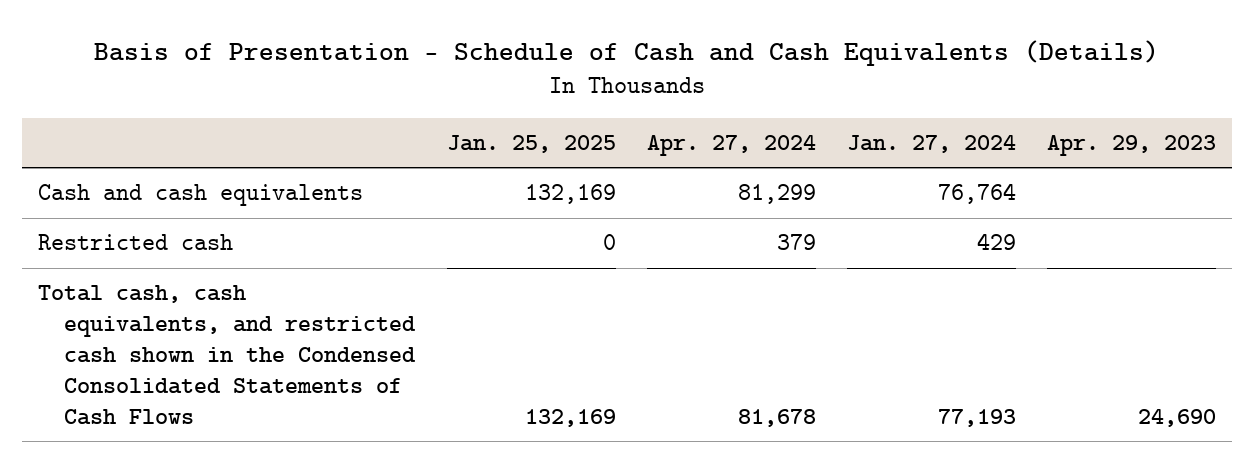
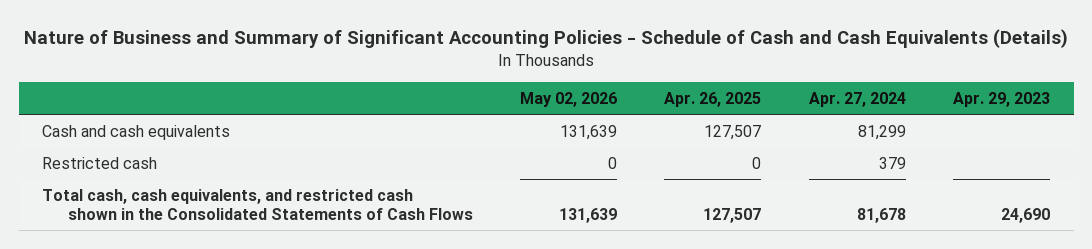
- Basis of Presentation - Schedule of Cash and Cash Equivalents (Details)
+ Nature of Business and Summary of Significant Accounting Policies - Schedule of Cash and Cash Equivalents (Details)
- | Jan. 25, 2025 | Apr. 27, 2024 | Jan. 27, 2024 | Apr. 29, 2023
+ | May 02, 2026 | Apr. 26, 2025 | Apr. 27, 2024 | Apr. 29, 2023
- Total cash, cash equivalents, and restricted cash shown in the Condensed Consolidated Statements of Cash Flows | 132,169 | 81,678 | 77,193 | 24,690
+ Total cash, cash equivalents, and restricted cash shown in the Consolidated Statements of Cash Flows | 131,639 | 127,507 | 81,678 | 24,690

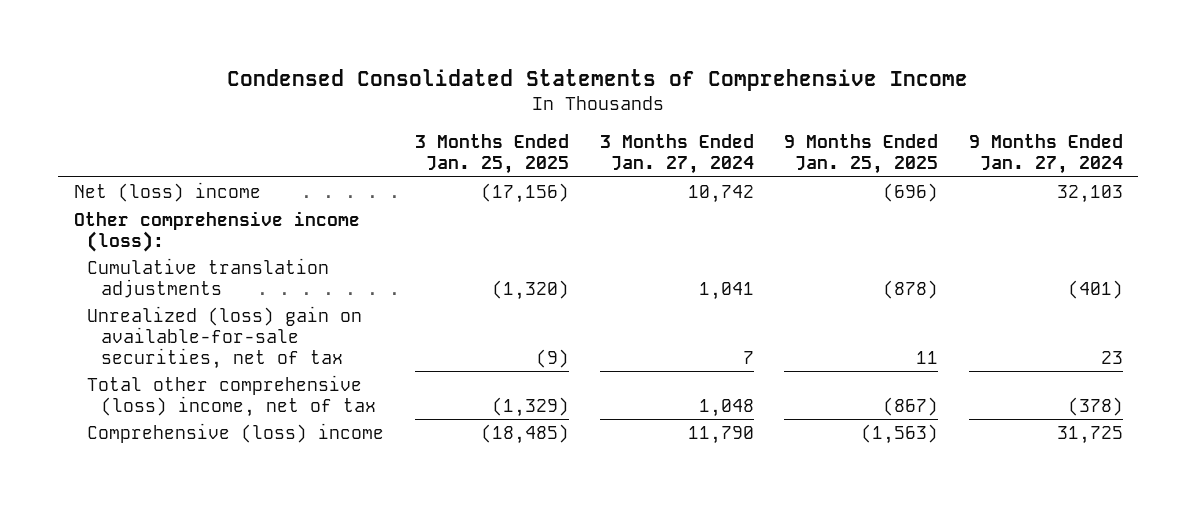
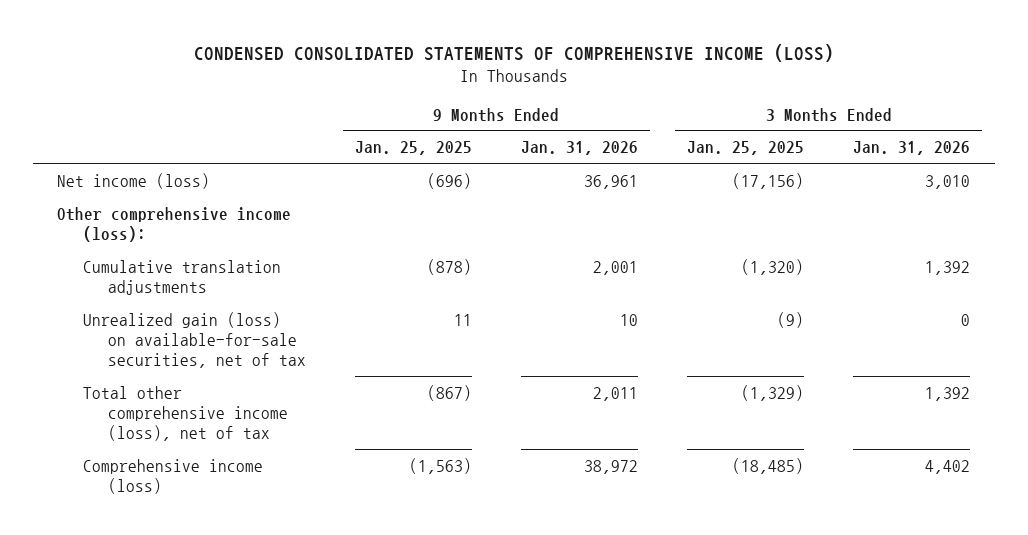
- Condensed Consolidated Statements of Comprehensive Income
+ CONDENSED CONSOLIDATED STATEMENTS OF COMPREHENSIVE INCOME (LOSS)
- | 3 Months Ended Jan. 25, 2025 | 3 Months Ended Jan. 27, 2024 | 9 Months Ended Jan. 25, 2025 | 9 Months Ended Jan. 27, 2024
+ | 9 Months Ended Jan. 25, 2025 | 9 Months Ended Jan. 31, 2026 | 3 Months Ended Jan. 25, 2025 | 3 Months Ended Jan. 31, 2026
- Net (loss) income | (17,156) | 10,742 | (696) | 32,103
+ Net income (loss) | (696) | 36,961 | (17,156) | 3,010
- Unrealized (loss) gain on available-for-sale securities, net of tax | (9) | 7 | 11 | 23
- Total other comprehensive (loss) income, net of tax | (1,329) | 1,048 | (867) | (378)
- Comprehensive (loss) income | (18,485) | 11,790 | (1,563) | 31,725
+ Unrealized gain (loss) on available-for-sale securities, net of tax | 11 | 10 | (9) | 0
+ Total other comprehensive income (loss), net of tax | (867) | 2,011 | (1,329) | 1,392
+ Comprehensive income (loss) | (1,563) | 38,972 | (18,485) | 4,402

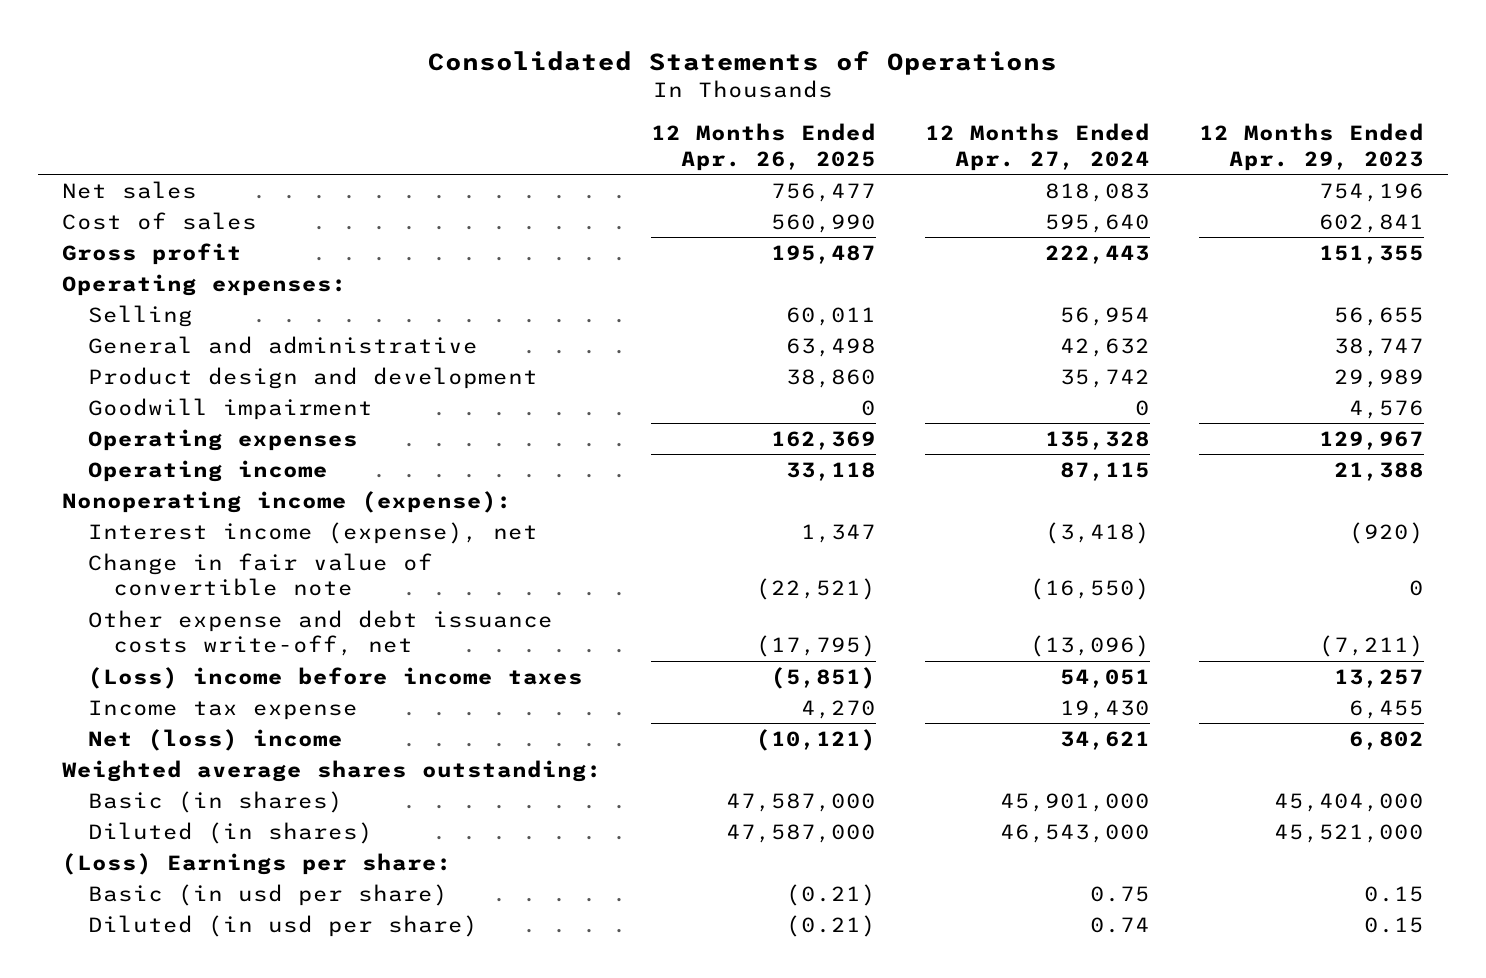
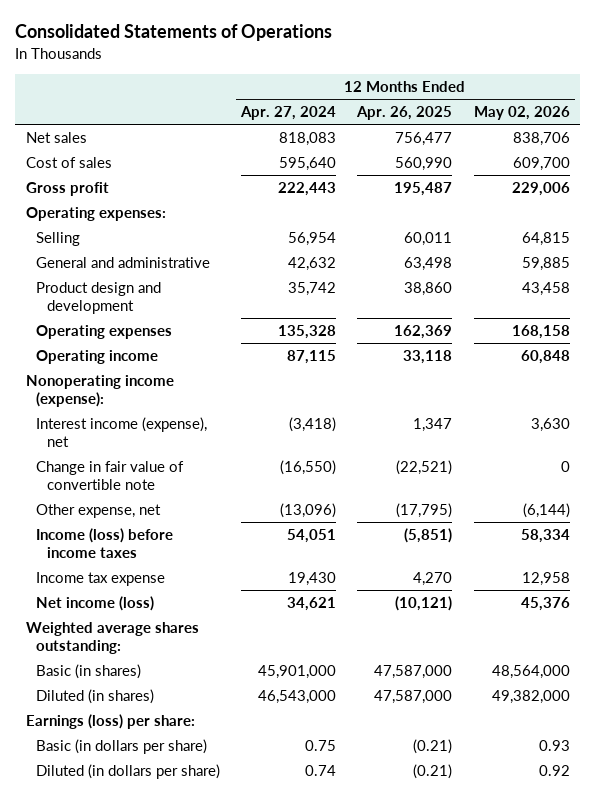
- | 12 Months Ended Apr. 26, 2025 | 12 Months Ended Apr. 27, 2024 | 12 Months Ended Apr. 29, 2023
+ | 12 Months Ended Apr. 27, 2024 | 12 Months Ended Apr. 26, 2025 | 12 Months Ended May 02, 2026
- Goodwill impairment | 0 | 0 | 4,576
- Other expense and debt issuance costs write-off, net | (17,795) | (13,096) | (7,211)
- (Loss) income before income taxes | (5,851) | 54,051 | 13,257
+ Other expense, net | (13,096) | (17,795) | (6,144)
+ Income (loss) before income taxes | 54,051 | (5,851) | 58,334
- Net (loss) income | (10,121) | 34,621 | 6,802
+ Net income (loss) | 34,621 | (10,121) | 45,376
- (Loss) Earnings per share:
- Basic (in usd per share) | (0.21) | 0.75 | 0.15
- Diluted (in usd per share) | (0.21) | 0.74 | 0.15
+ Earnings (loss) per share:
+ Basic (in dollars per share) | 0.75 | (0.21) | 0.93
+ Diluted (in dollars per share) | 0.74 | (0.21) | 0.92

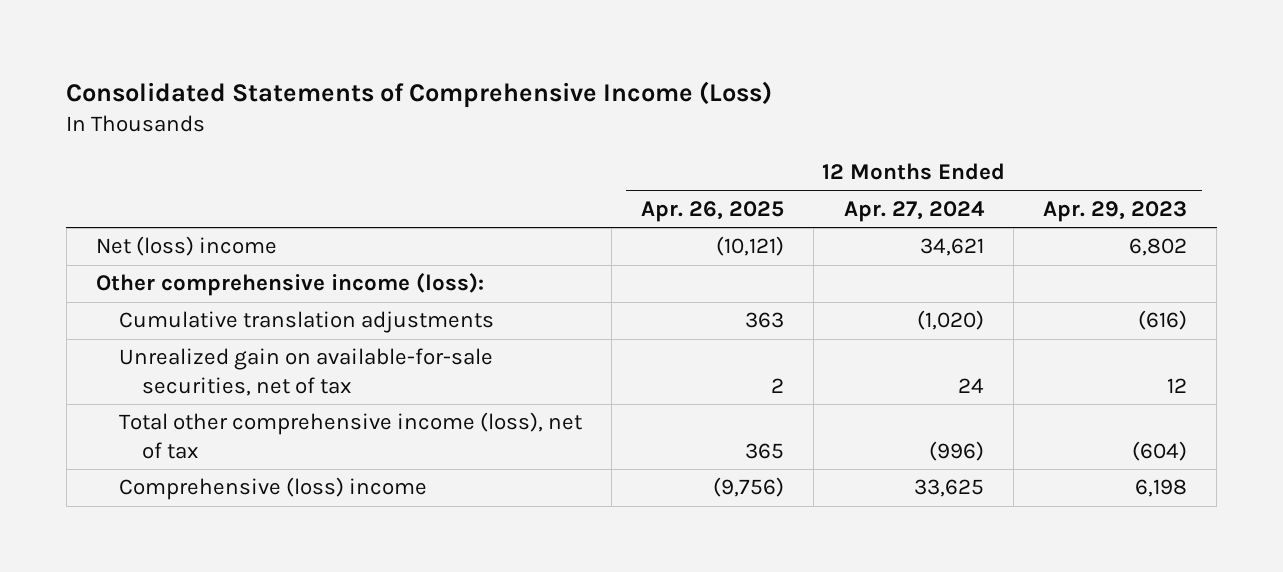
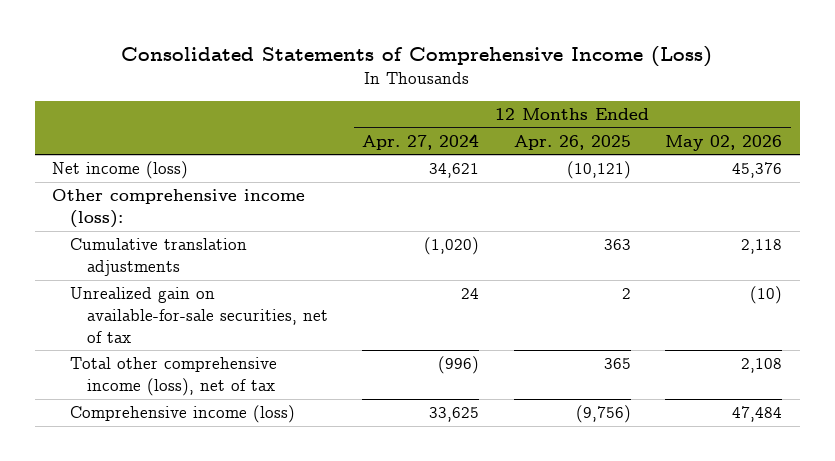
- | 12 Months Ended Apr. 26, 2025 | 12 Months Ended Apr. 27, 2024 | 12 Months Ended Apr. 29, 2023
+ | 12 Months Ended Apr. 27, 2024 | 12 Months Ended Apr. 26, 2025 | 12 Months Ended May 02, 2026
- Net (loss) income | (10,121) | 34,621 | 6,802
+ Net income (loss) | 34,621 | (10,121) | 45,376
- Comprehensive (loss) income | (9,756) | 33,625 | 6,198
+ Comprehensive income (loss) | 33,625 | (9,756) | 47,484

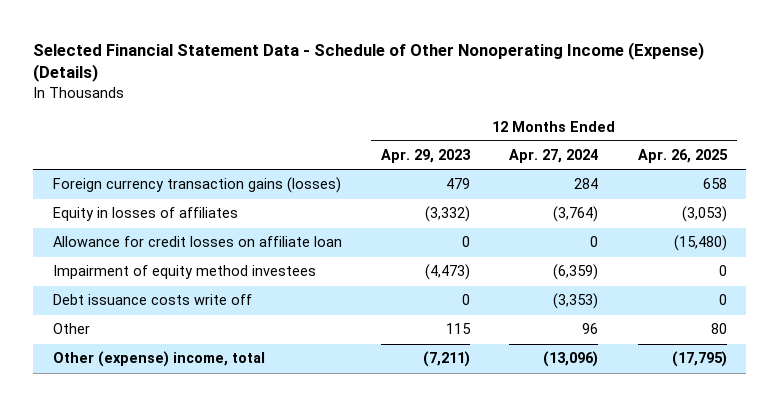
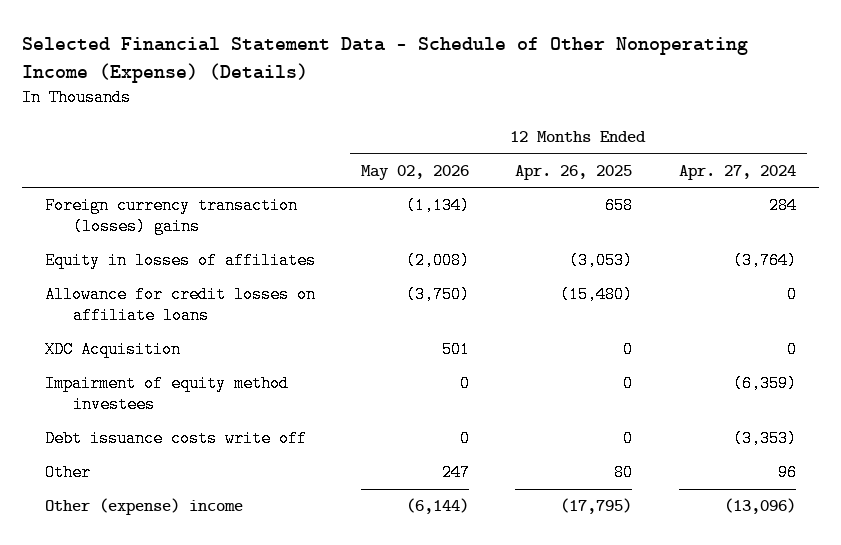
- | 12 Months Ended Apr. 29, 2023 | 12 Months Ended Apr. 27, 2024 | 12 Months Ended Apr. 26, 2025
+ | 12 Months Ended May 02, 2026 | 12 Months Ended Apr. 26, 2025 | 12 Months Ended Apr. 27, 2024
- Foreign currency transaction gains (losses) | 479 | 284 | 658
+ Foreign currency transaction (losses) gains | (1,134) | 658 | 284
- Allowance for credit losses on affiliate loan | 0 | 0 | (15,480)
+ Allowance for credit losses on affiliate loans | (3,750) | (15,480) | 0
+ XDC Acquisition | 501 | 0 | 0
- Other (expense) income, total | (7,211) | (13,096) | (17,795)
+ Other (expense) income | (6,144) | (17,795) | (13,096)

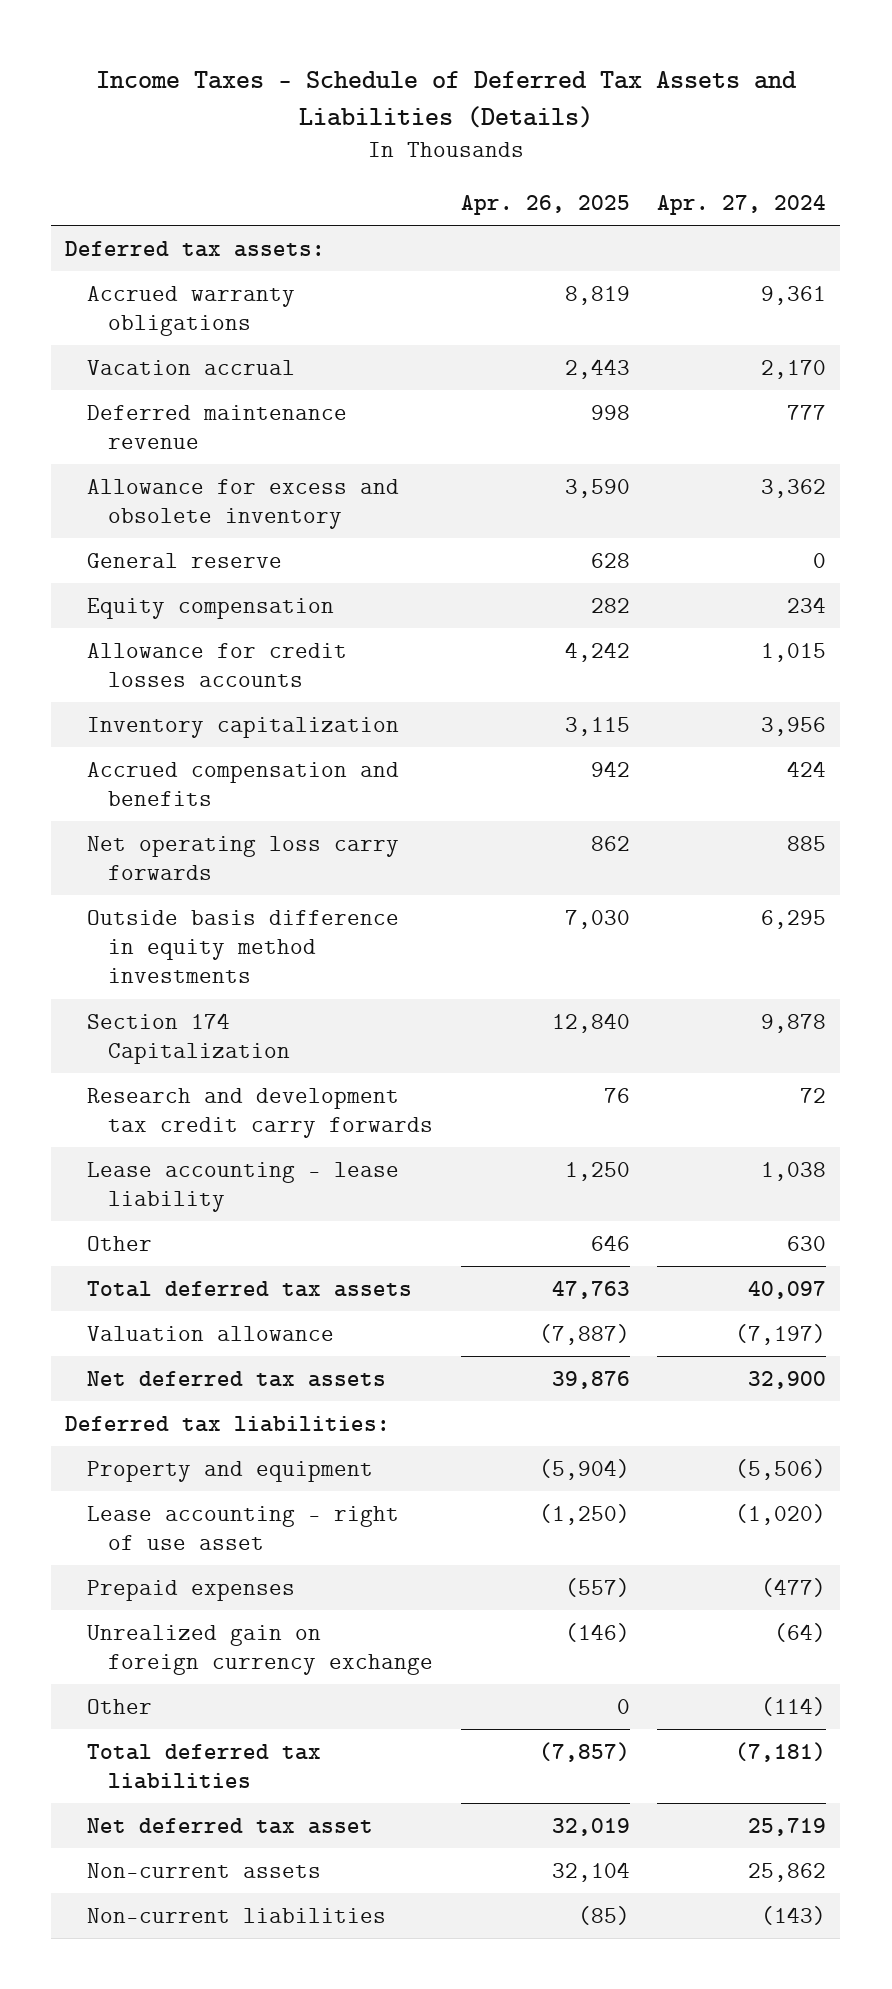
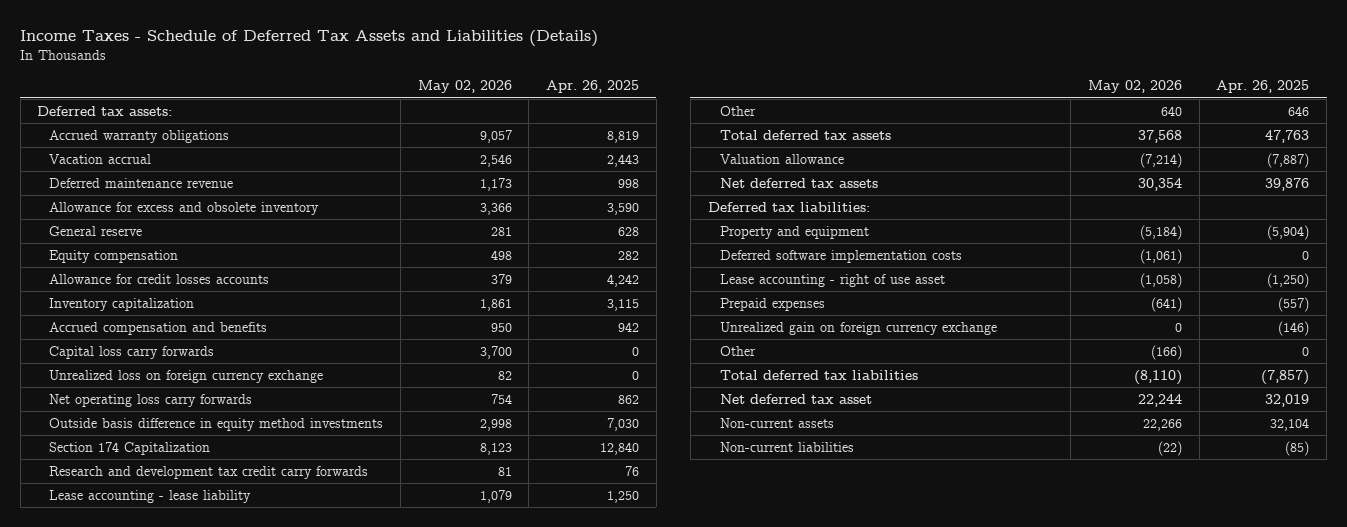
- | Apr. 26, 2025 | Apr. 27, 2024
+ | May 02, 2026 | Apr. 26, 2025
+ Capital loss carry forwards | 3,700 | 0
+ Unrealized loss on foreign currency exchange | 82 | 0
+ Deferred software implementation costs | (1,061) | 0

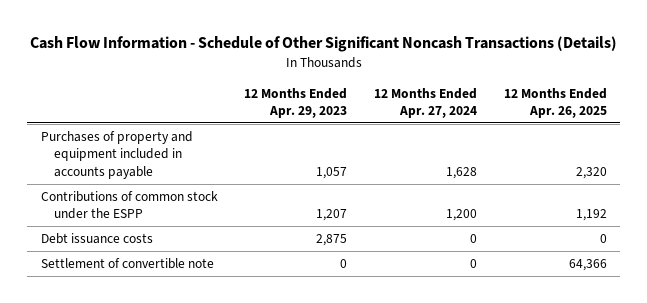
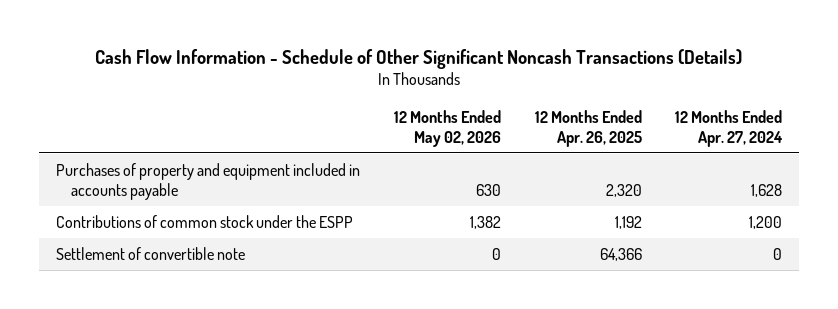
- | 12 Months Ended Apr. 29, 2023 | 12 Months Ended Apr. 27, 2024 | 12 Months Ended Apr. 26, 2025
+ | 12 Months Ended May 02, 2026 | 12 Months Ended Apr. 26, 2025 | 12 Months Ended Apr. 27, 2024
- Debt issuance costs | 2,875 | 0 | 0

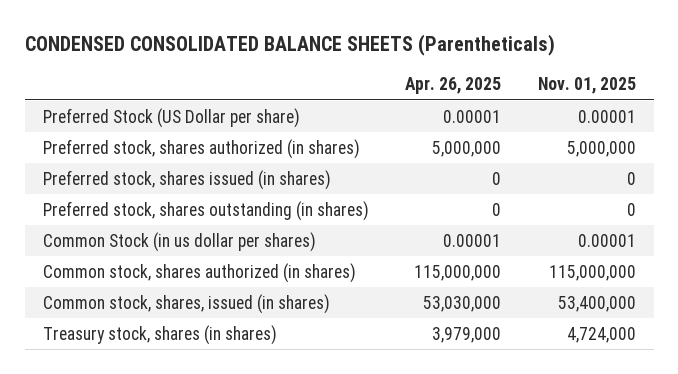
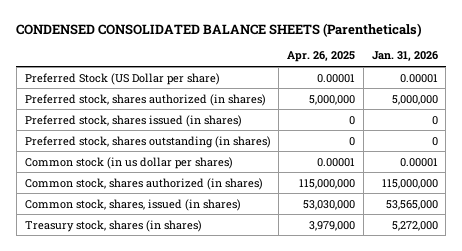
- | Apr. 26, 2025 | Nov. 01, 2025
+ | Apr. 26, 2025 | Jan. 31, 2026
- Common Stock (in us dollar per shares) | 0.00001 | 0.00001
+ Common stock (in us dollar per shares) | 0.00001 | 0.00001

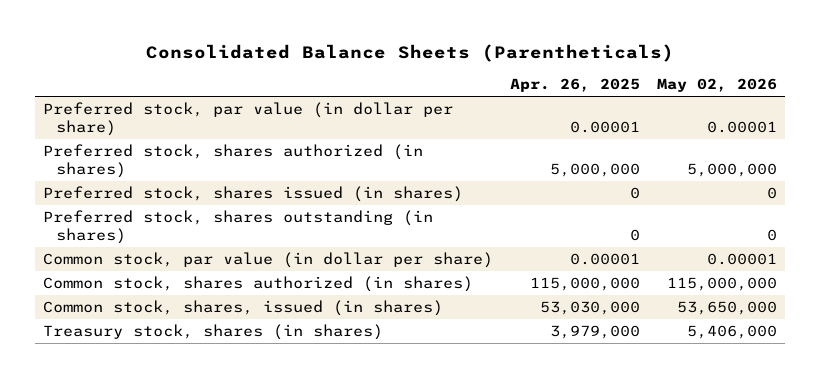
- CONDENSED CONSOLIDATED BALANCE SHEETS (Parentheticals)
+ Consolidated Balance Sheets (Parentheticals)
- | Apr. 26, 2025 | Jan. 31, 2026
+ | Apr. 26, 2025 | May 02, 2026
- Preferred Stock (US Dollar per share) | 0.00001 | 0.00001
+ Preferred stock, par value (in dollar per share) | 0.00001 | 0.00001
- Common stock (in us dollar per shares) | 0.00001 | 0.00001
+ Common stock, par value (in dollar per share) | 0.00001 | 0.00001

